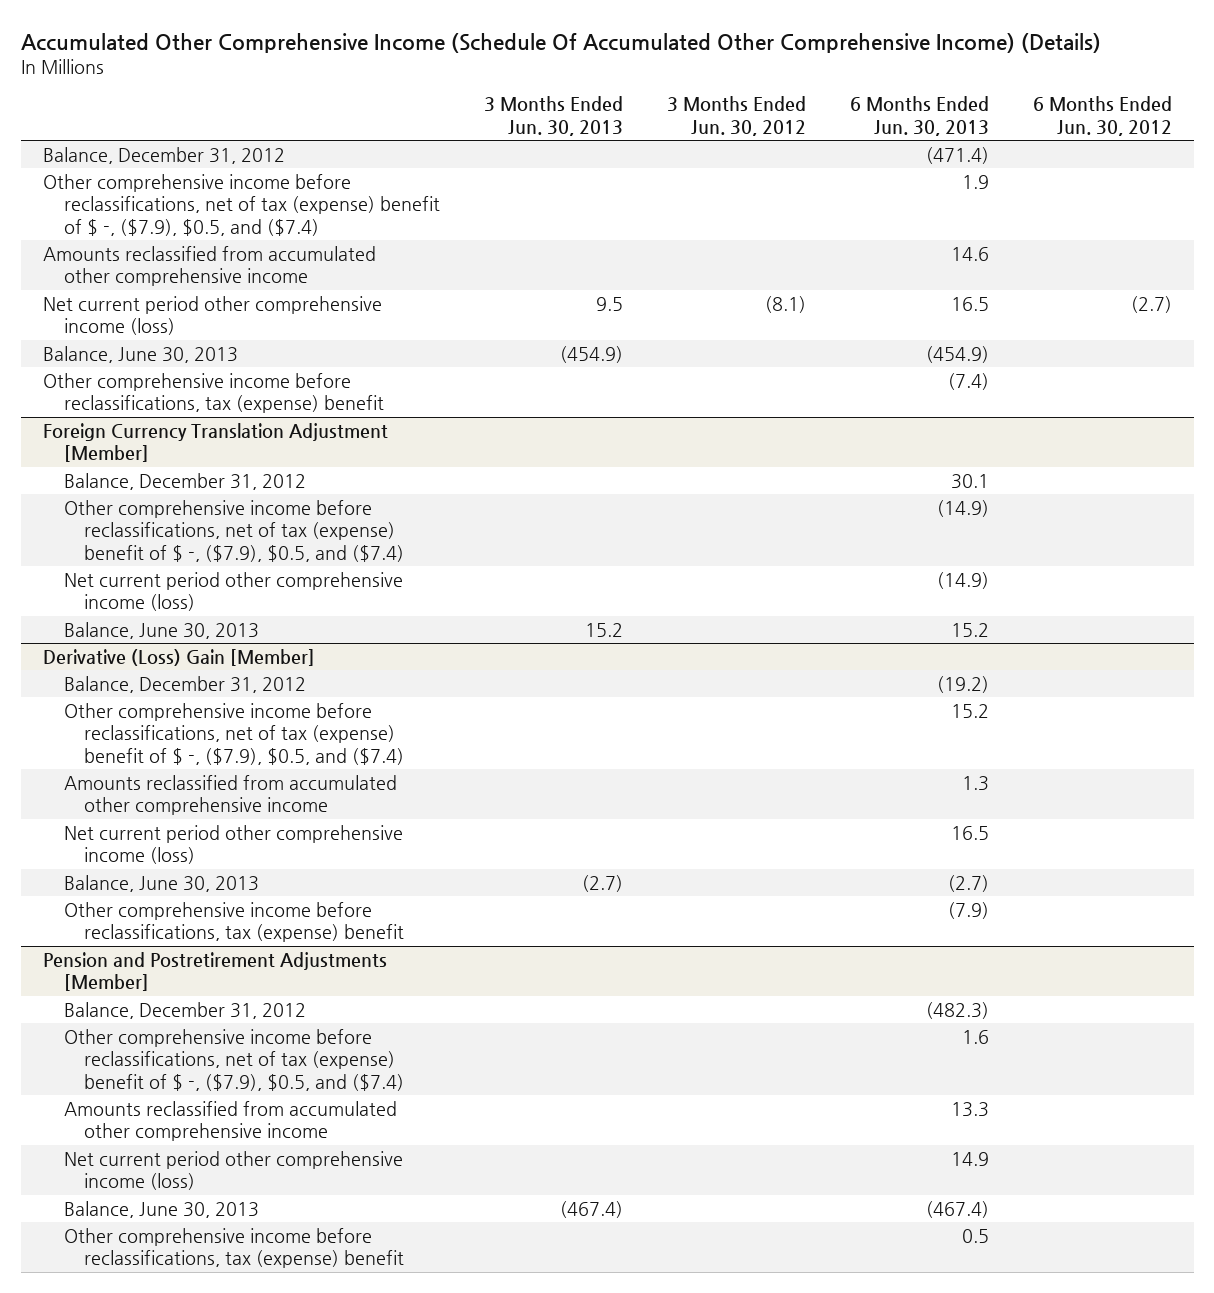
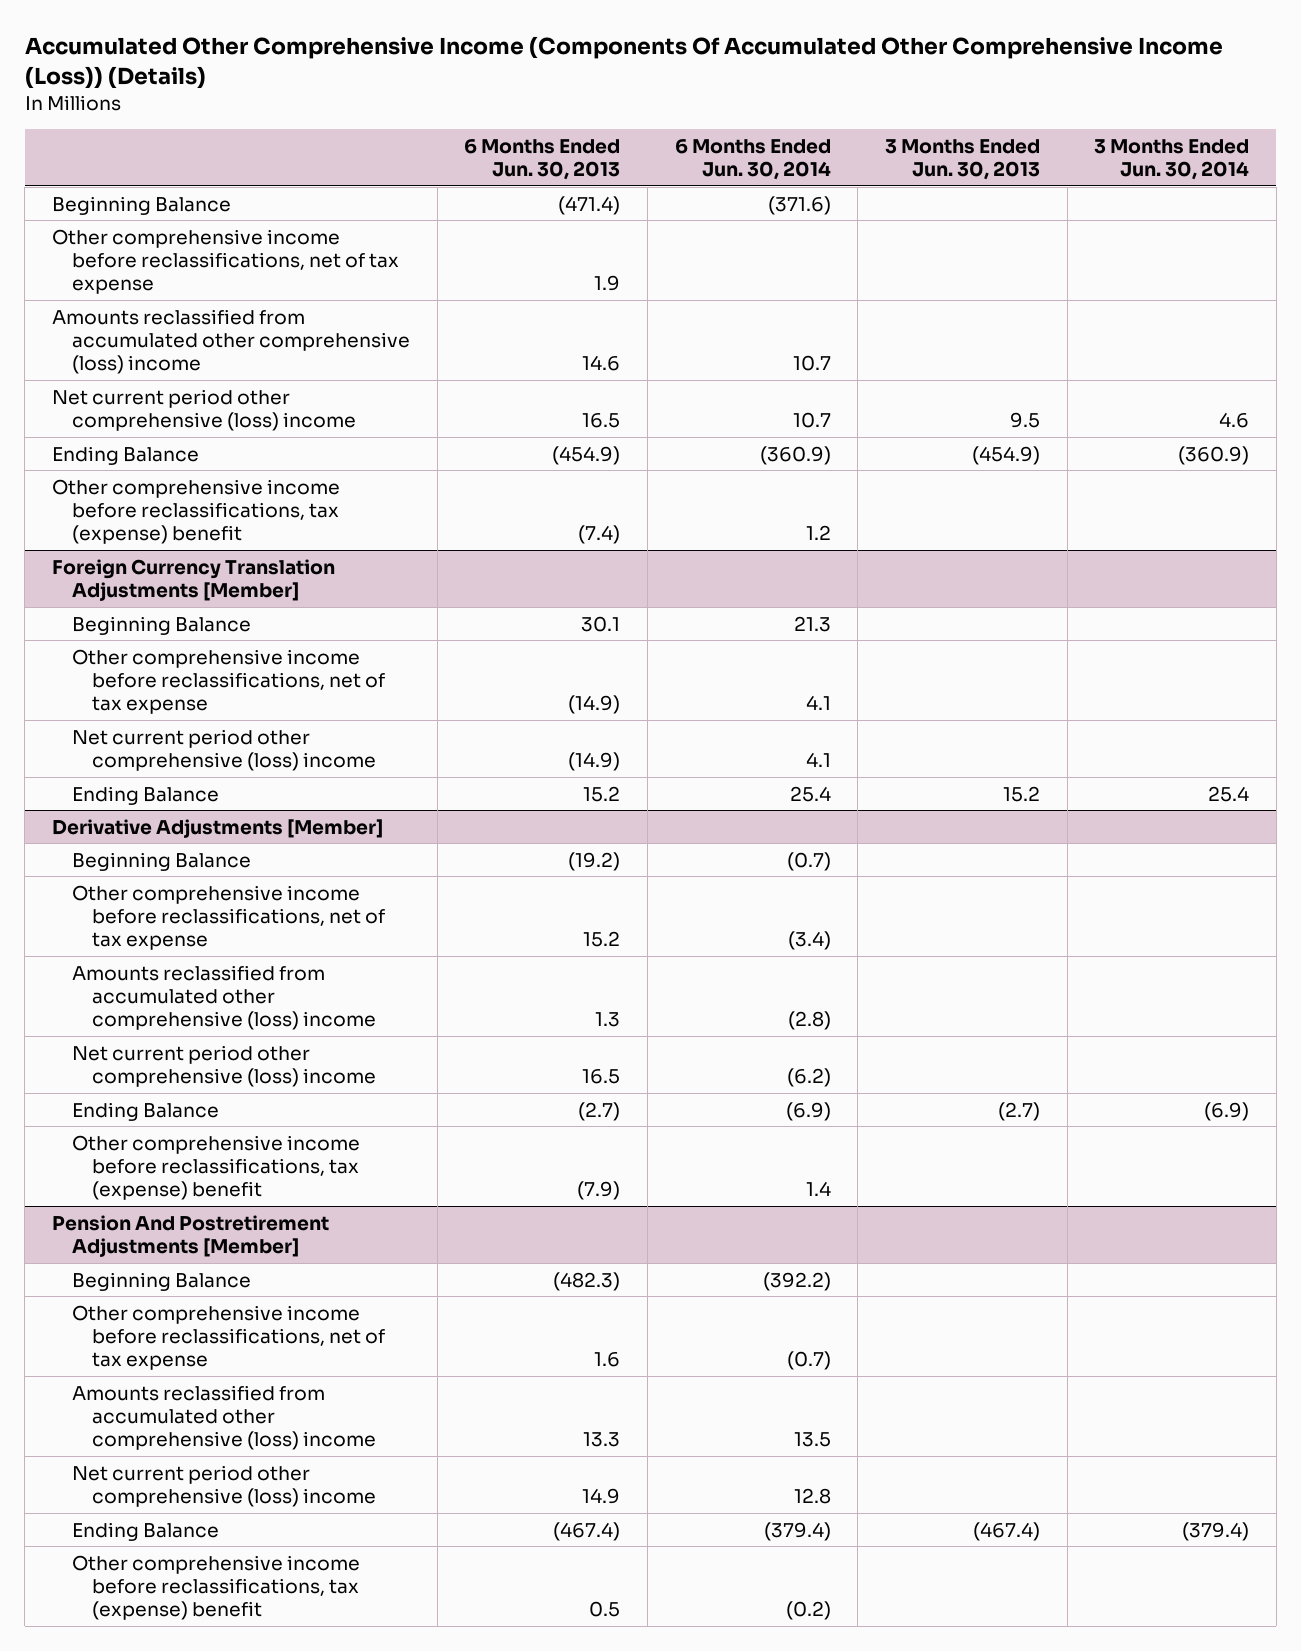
- Accumulated Other Comprehensive Income (Schedule Of Accumulated Other Comprehensive Income) (Details)
+ Accumulated Other Comprehensive Income (Components Of Accumulated Other Comprehensive Income (Loss)) (Details)
- | 3 Months Ended Jun. 30, 2013 | 3 Months Ended Jun. 30, 2012 | 6 Months Ended Jun. 30, 2013 | 6 Months Ended Jun. 30, 2012
+ | 6 Months Ended Jun. 30, 2013 | 6 Months Ended Jun. 30, 2014 | 3 Months Ended Jun. 30, 2013 | 3 Months Ended Jun. 30, 2014
- Balance, December 31, 2012 | | | (471.4) |
- Other comprehensive income before reclassifications, net of tax (expense) benefit of $ -, ($7.9), $0.5, and ($7.4) | | | 1.9 |
- Amounts reclassified from accumulated other comprehensive income | | | 14.6 |
- Net current period other comprehensive income (loss) | 9.5 | (8.1) | 16.5 | (2.7)
- Balance, June 30, 2013 | (454.9) | | (454.9) |
+ Beginning Balance | (471.4) | (371.6) | |
+ Other comprehensive income before reclassifications, net of tax expense | 1.9 | | |
+ Amounts reclassified from accumulated other comprehensive (loss) income | 14.6 | 10.7 | |
+ Net current period other comprehensive (loss) income | 16.5 | 10.7 | 9.5 | 4.6
+ Ending Balance | (454.9) | (360.9) | (454.9) | (360.9)
- Foreign Currency Translation Adjustment [Member]
- Balance, December 31, 2012 | | | 30.1 |
- Other comprehensive income before reclassifications, net of tax (expense) benefit of $ -, ($7.9), $0.5, and ($7.4) | | | (14.9) |
- Net current period other comprehensive income (loss) | | | (14.9) |
- Balance, June 30, 2013 | 15.2 | | 15.2 |
- Derivative (Loss) Gain [Member]
- Balance, December 31, 2012 | | | (19.2) |
- Other comprehensive income before reclassifications, net of tax (expense) benefit of $ -, ($7.9), $0.5, and ($7.4) | | | 15.2 |
- Amounts reclassified from accumulated other comprehensive income | | | 1.3 |
- Net current period other comprehensive income (loss) | | | 16.5 |
- Balance, June 30, 2013 | (2.7) | | (2.7) |
+ Foreign Currency Translation Adjustments [Member]
+ Beginning Balance | 30.1 | 21.3 | |
+ Other comprehensive income before reclassifications, net of tax expense | (14.9) | 4.1 | |
+ Net current period other comprehensive (loss) income | (14.9) | 4.1 | |
+ Ending Balance | 15.2 | 25.4 | 15.2 | 25.4
+ Derivative Adjustments [Member]
+ Beginning Balance | (19.2) | (0.7) | |
+ Other comprehensive income before reclassifications, net of tax expense | 15.2 | (3.4) | |
+ Amounts reclassified from accumulated other comprehensive (loss) income | 1.3 | (2.8) | |
+ Net current period other comprehensive (loss) income | 16.5 | (6.2) | |
+ Ending Balance | (2.7) | (6.9) | (2.7) | (6.9)
- Pension and Postretirement Adjustments [Member]
- Balance, December 31, 2012 | | | (482.3) |
- Other comprehensive income before reclassifications, net of tax (expense) benefit of $ -, ($7.9), $0.5, and ($7.4) | | | 1.6 |
- Amounts reclassified from accumulated other comprehensive income | | | 13.3 |
- Net current period other comprehensive income (loss) | | | 14.9 |
- Balance, June 30, 2013 | (467.4) | | (467.4) |
+ Pension And Postretirement Adjustments [Member]
+ Beginning Balance | (482.3) | (392.2) | |
+ Other comprehensive income before reclassifications, net of tax expense | 1.6 | (0.7) | |
+ Amounts reclassified from accumulated other comprehensive (loss) income | 13.3 | 13.5 | |
+ Net current period other comprehensive (loss) income | 14.9 | 12.8 | |
+ Ending Balance | (467.4) | (379.4) | (467.4) | (379.4)

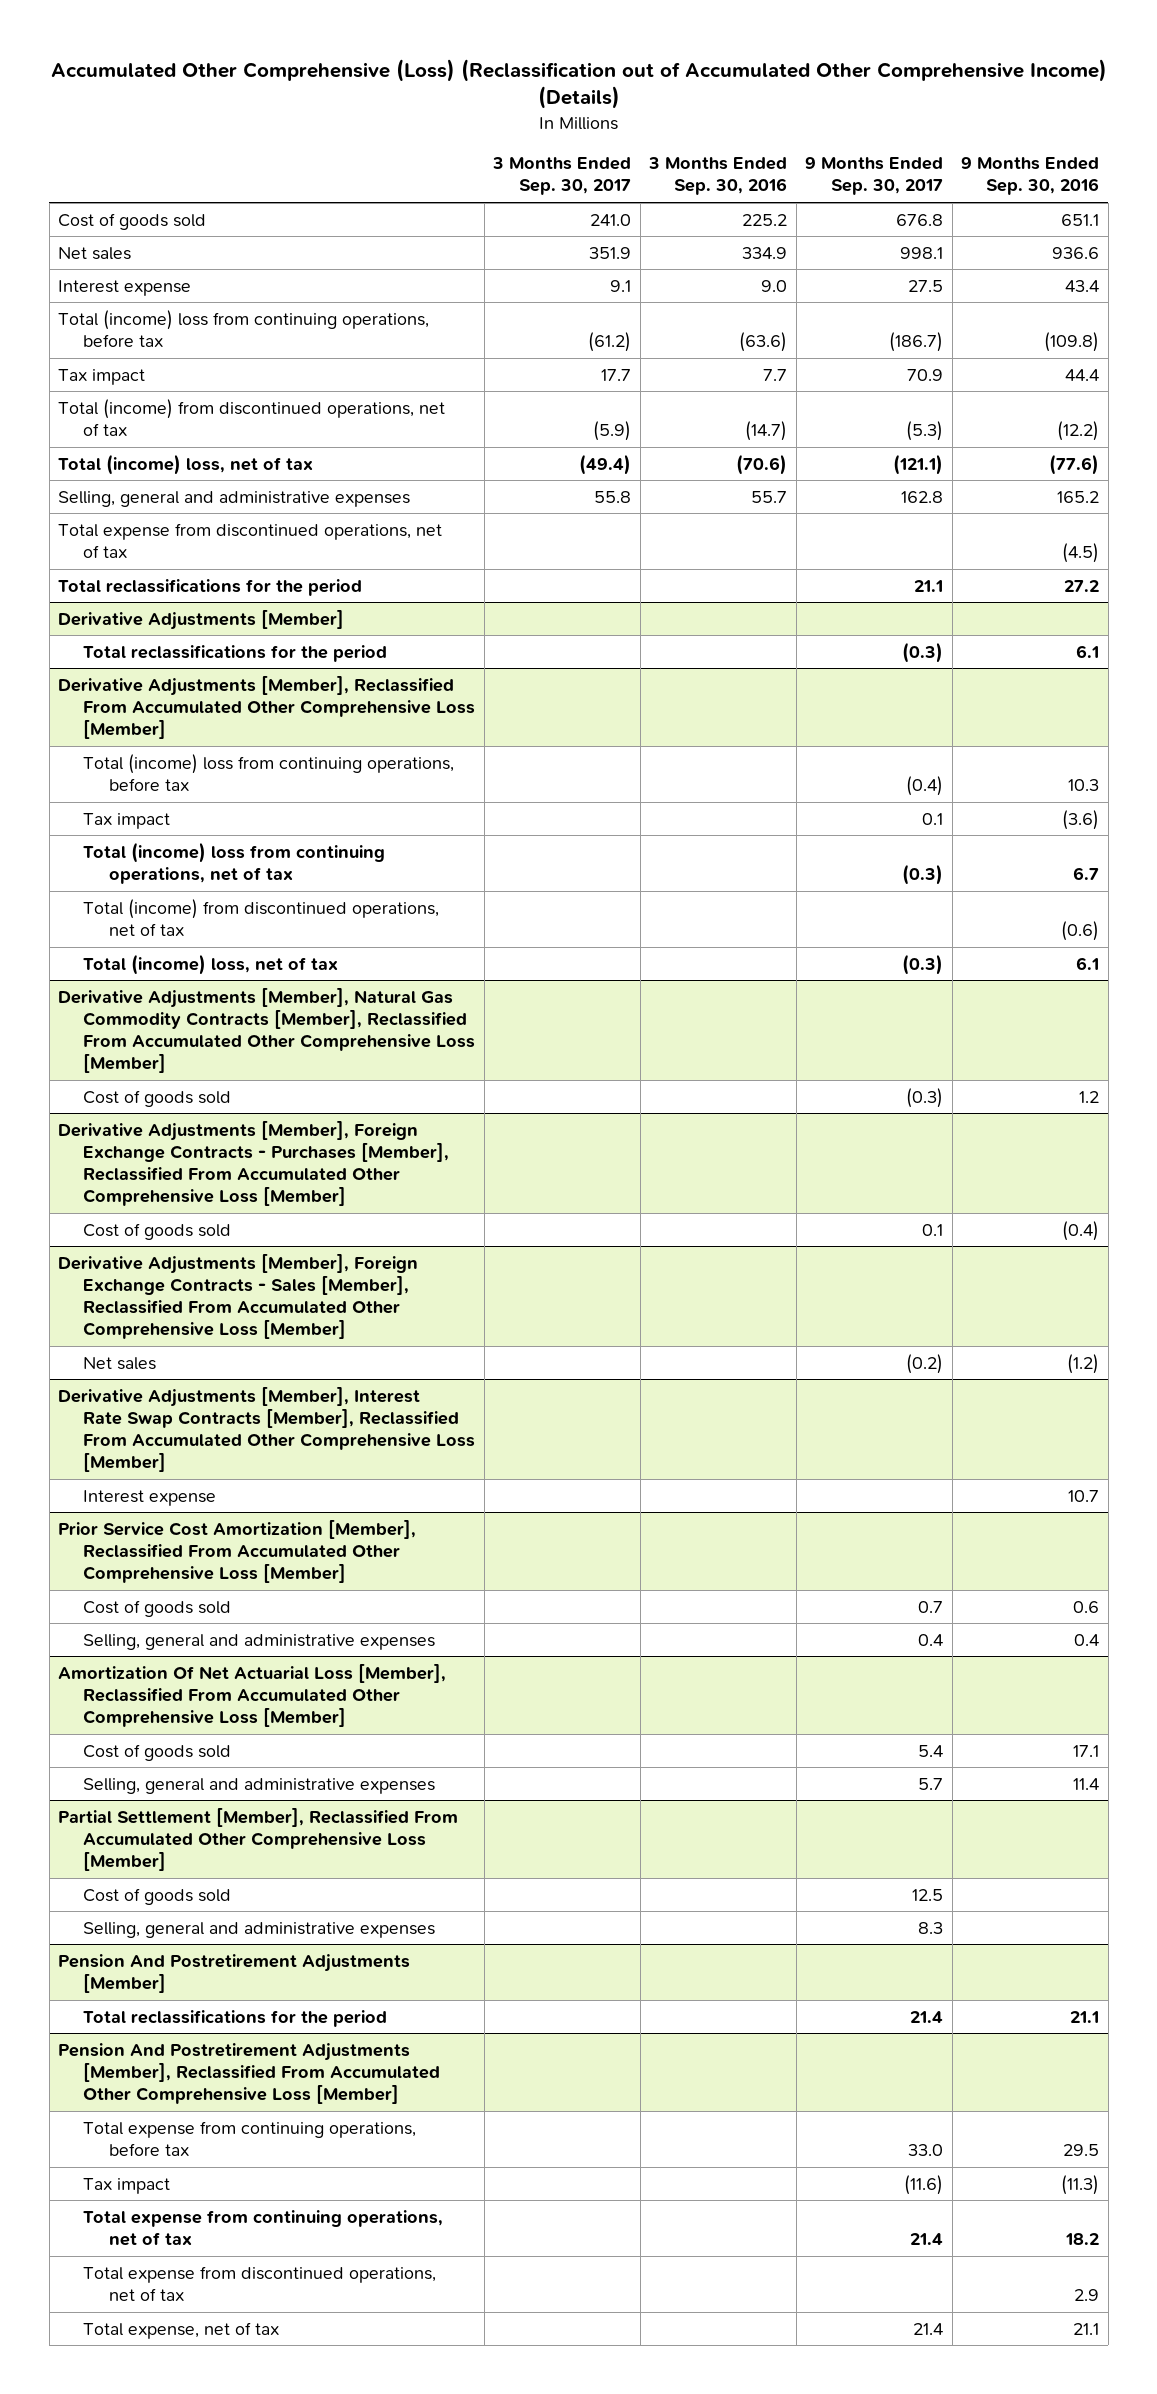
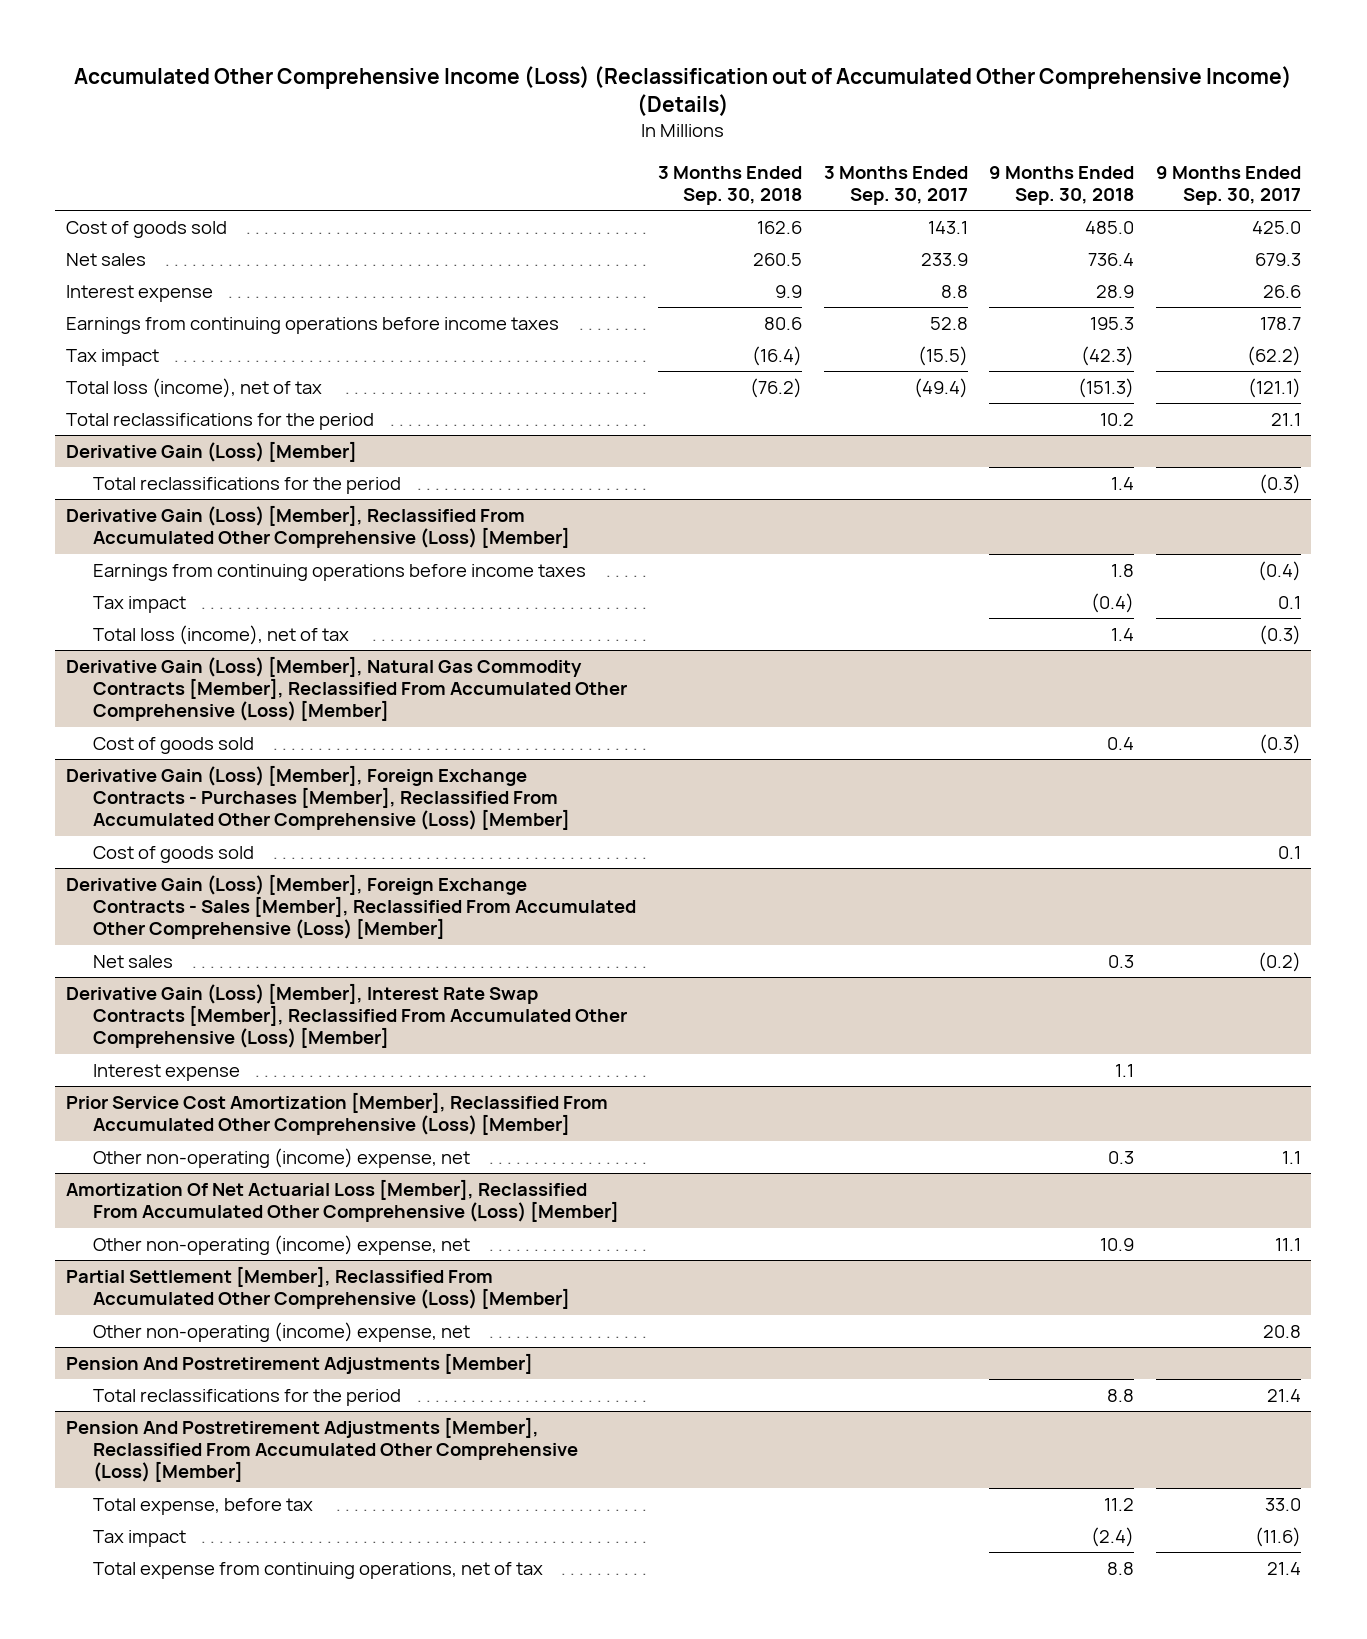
- Accumulated Other Comprehensive (Loss) (Reclassification out of Accumulated Other Comprehensive Income) (Details)
+ Accumulated Other Comprehensive Income (Loss) (Reclassification out of Accumulated Other Comprehensive Income) (Details)
- | 3 Months Ended Sep. 30, 2017 | 3 Months Ended Sep. 30, 2016 | 9 Months Ended Sep. 30, 2017 | 9 Months Ended Sep. 30, 2016
+ | 3 Months Ended Sep. 30, 2018 | 3 Months Ended Sep. 30, 2017 | 9 Months Ended Sep. 30, 2018 | 9 Months Ended Sep. 30, 2017
- Cost of goods sold | 241.0 | 225.2 | 676.8 | 651.1
- Net sales | 351.9 | 334.9 | 998.1 | 936.6
- Interest expense | 9.1 | 9.0 | 27.5 | 43.4
- Total (income) loss from continuing operations, before tax | (61.2) | (63.6) | (186.7) | (109.8)
- Tax impact | 17.7 | 7.7 | 70.9 | 44.4
- Total (income) from discontinued operations, net of tax | (5.9) | (14.7) | (5.3) | (12.2)
- Total (income) loss, net of tax | (49.4) | (70.6) | (121.1) | (77.6)
- Selling, general and administrative expenses | 55.8 | 55.7 | 162.8 | 165.2
- Total expense from discontinued operations, net of tax | | | | (4.5)
+ Cost of goods sold | 162.6 | 143.1 | 485.0 | 425.0
+ Net sales | 260.5 | 233.9 | 736.4 | 679.3
+ Interest expense | 9.9 | 8.8 | 28.9 | 26.6
+ Earnings from continuing operations before income taxes | 80.6 | 52.8 | 195.3 | 178.7
+ Tax impact | (16.4) | (15.5) | (42.3) | (62.2)
+ Total loss (income), net of tax | (76.2) | (49.4) | (151.3) | (121.1)
- Derivative Adjustments [Member]
+ Derivative Gain (Loss) [Member]
- Derivative Adjustments [Member], Reclassified From Accumulated Other Comprehensive Loss [Member]
- Total (income) loss from continuing operations, before tax | | | (0.4) | 10.3
+ Derivative Gain (Loss) [Member], Reclassified From Accumulated Other Comprehensive (Loss) [Member]
+ Earnings from continuing operations before income taxes | | | 1.8 | (0.4)
- Total (income) loss from continuing operations, net of tax | | | (0.3) | 6.7
- Total (income) from discontinued operations, net of tax | | | | (0.6)
- Total (income) loss, net of tax | | | (0.3) | 6.1
- Derivative Adjustments [Member], Natural Gas Commodity Contracts [Member], Reclassified From Accumulated Other Comprehensive Loss [Member]
+ Total loss (income), net of tax | | | 1.4 | (0.3)
+ Derivative Gain (Loss) [Member], Natural Gas Commodity Contracts [Member], Reclassified From Accumulated Other Comprehensive (Loss) [Member]
- Derivative Adjustments [Member], Foreign Exchange Contracts - Purchases [Member], Reclassified From Accumulated Other Comprehensive Loss [Member]
+ Derivative Gain (Loss) [Member], Foreign Exchange Contracts - Purchases [Member], Reclassified From Accumulated Other Comprehensive (Loss) [Member]
- Derivative Adjustments [Member], Foreign Exchange Contracts - Sales [Member], Reclassified From Accumulated Other Comprehensive Loss [Member]
+ Derivative Gain (Loss) [Member], Foreign Exchange Contracts - Sales [Member], Reclassified From Accumulated Other Comprehensive (Loss) [Member]
- Derivative Adjustments [Member], Interest Rate Swap Contracts [Member], Reclassified From Accumulated Other Comprehensive Loss [Member]
+ Derivative Gain (Loss) [Member], Interest Rate Swap Contracts [Member], Reclassified From Accumulated Other Comprehensive (Loss) [Member]
- Prior Service Cost Amortization [Member], Reclassified From Accumulated Other Comprehensive Loss [Member]
- Cost of goods sold | | | 0.7 | 0.6
- Selling, general and administrative expenses | | | 0.4 | 0.4
- Amortization Of Net Actuarial Loss [Member], Reclassified From Accumulated Other Comprehensive Loss [Member]
- Cost of goods sold | | | 5.4 | 17.1
- Selling, general and administrative expenses | | | 5.7 | 11.4
- Partial Settlement [Member], Reclassified From Accumulated Other Comprehensive Loss [Member]
- Cost of goods sold | | | 12.5 |
- Selling, general and administrative expenses | | | 8.3 |
+ Prior Service Cost Amortization [Member], Reclassified From Accumulated Other Comprehensive (Loss) [Member]
+ Other non-operating (income) expense, net | | | 0.3 | 1.1
+ Amortization Of Net Actuarial Loss [Member], Reclassified From Accumulated Other Comprehensive (Loss) [Member]
+ Other non-operating (income) expense, net | | | 10.9 | 11.1
+ Partial Settlement [Member], Reclassified From Accumulated Other Comprehensive (Loss) [Member]
+ Other non-operating (income) expense, net | | | | 20.8
- Pension And Postretirement Adjustments [Member], Reclassified From Accumulated Other Comprehensive Loss [Member]
- Total expense from continuing operations, before tax | | | 33.0 | 29.5
+ Pension And Postretirement Adjustments [Member], Reclassified From Accumulated Other Comprehensive (Loss) [Member]
+ Total expense, before tax | | | 11.2 | 33.0
- Total expense from discontinued operations, net of tax | | | | 2.9
- Total expense, net of tax | | | 21.4 | 21.1

